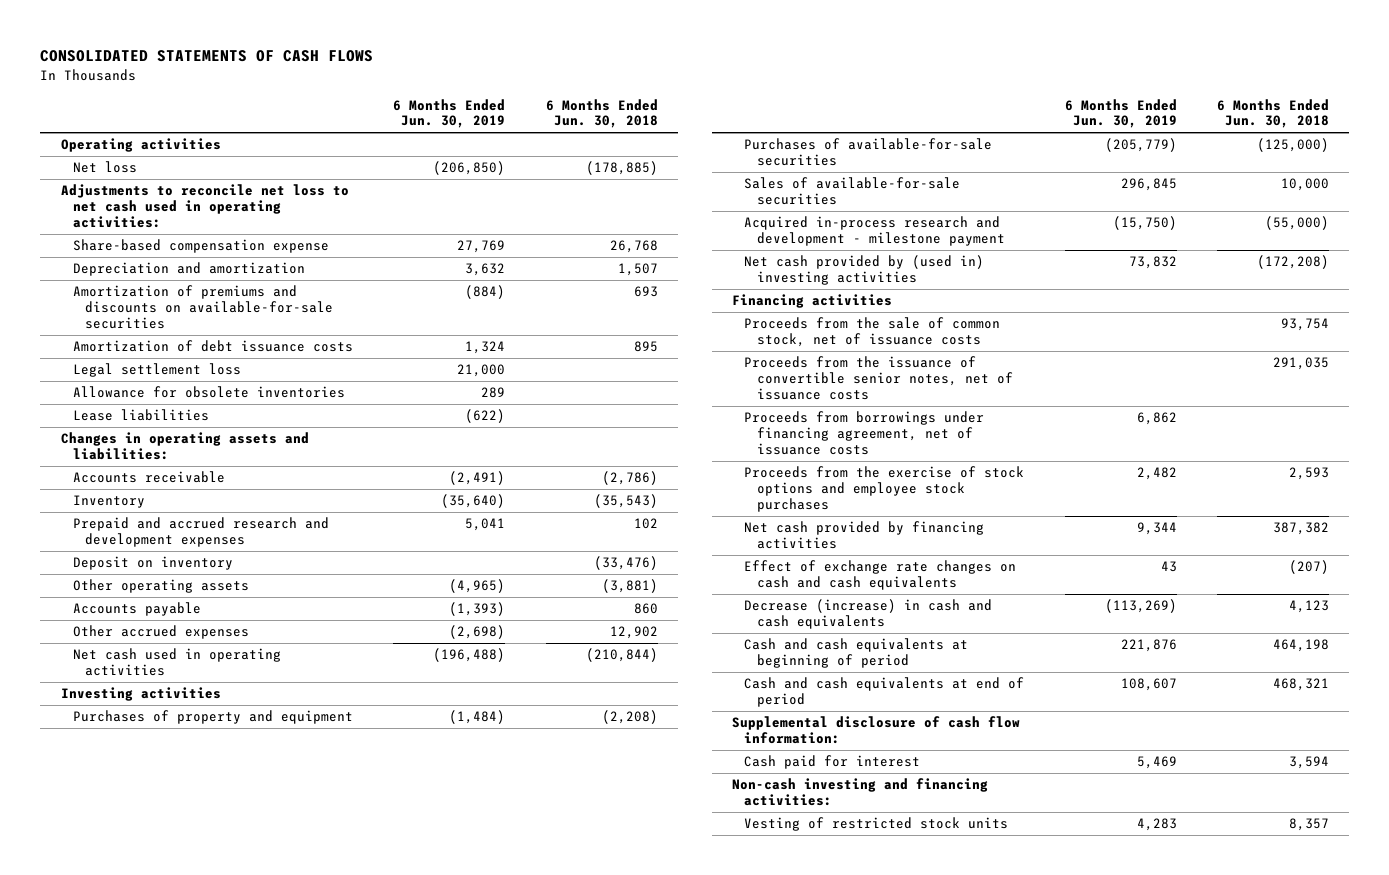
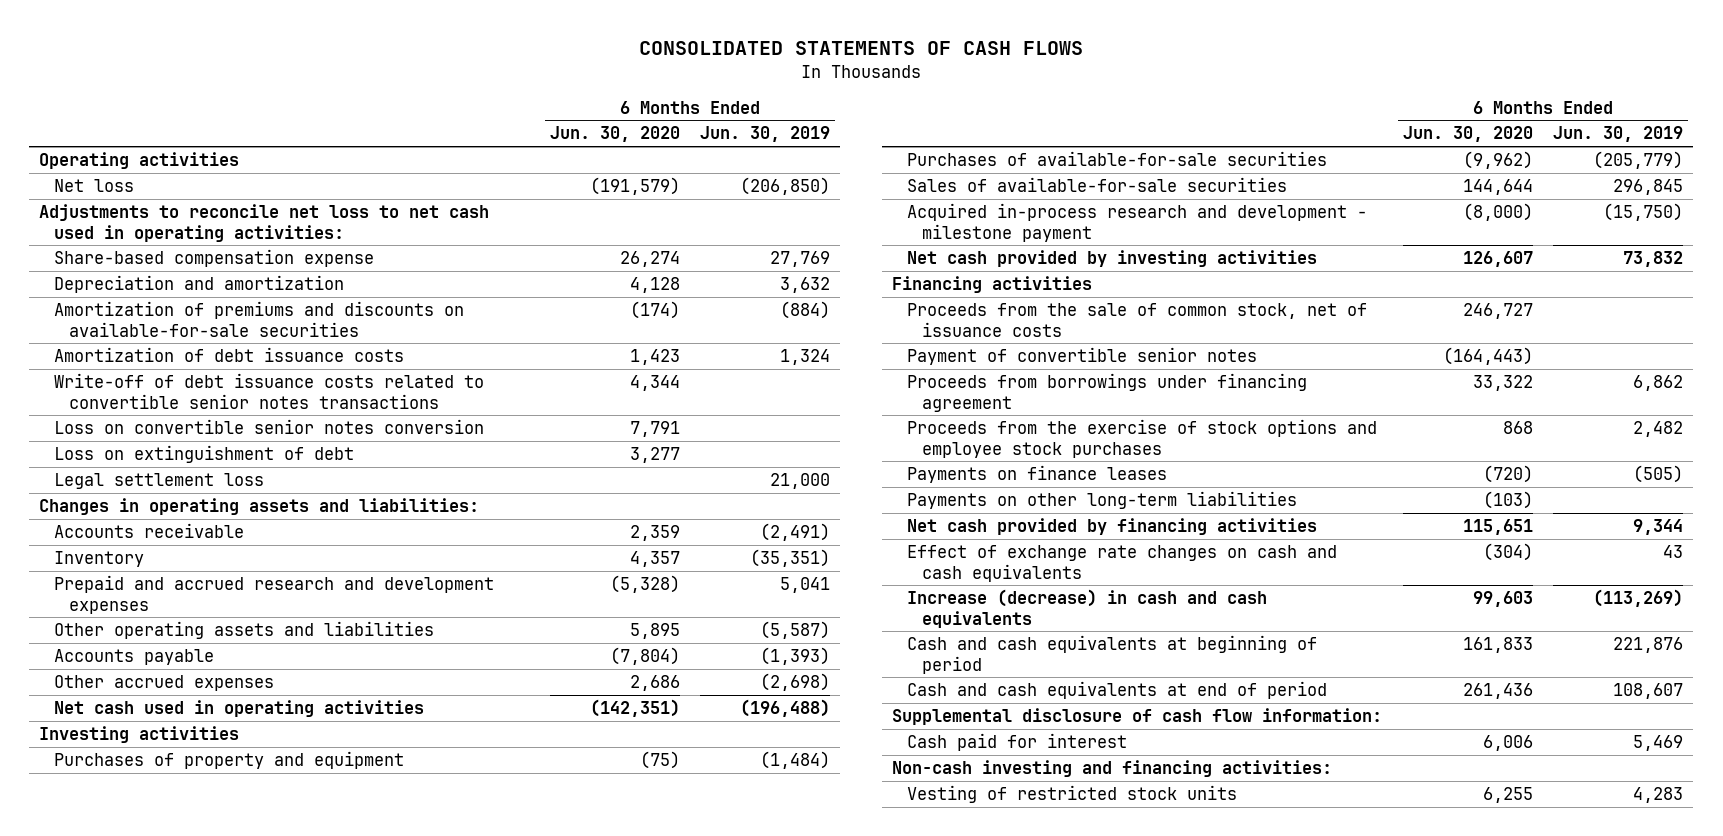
- | 6 Months Ended Jun. 30, 2019 | 6 Months Ended Jun. 30, 2018
+ | 6 Months Ended Jun. 30, 2020 | 6 Months Ended Jun. 30, 2019
+ Write-off of debt issuance costs related to convertible senior notes transactions | 4,344 |
+ Loss on convertible senior notes conversion | 7,791 |
+ Loss on extinguishment of debt | 3,277 |
- Allowance for obsolete inventories | 289 |
- Lease liabilities | (622) |
- Inventory | (35,640) | (35,543)
+ Inventory | 4,357 | (35,351)
- Deposit on inventory | | (33,476)
- Other operating assets | (4,965) | (3,881)
+ Other operating assets and liabilities | 5,895 | (5,587)
- Net cash provided by (used in) investing activities | 73,832 | (172,208)
+ Net cash provided by investing activities | 126,607 | 73,832
- Proceeds from the issuance of convertible senior notes, net of issuance costs | | 291,035
- Proceeds from borrowings under financing agreement, net of issuance costs | 6,862 |
+ Payment of convertible senior notes | (164,443) |
+ Proceeds from borrowings under financing agreement | 33,322 | 6,862
+ Payments on finance leases | (720) | (505)
+ Payments on other long-term liabilities | (103) |
- Decrease (increase) in cash and cash equivalents | (113,269) | 4,123
+ Increase (decrease) in cash and cash equivalents | 99,603 | (113,269)

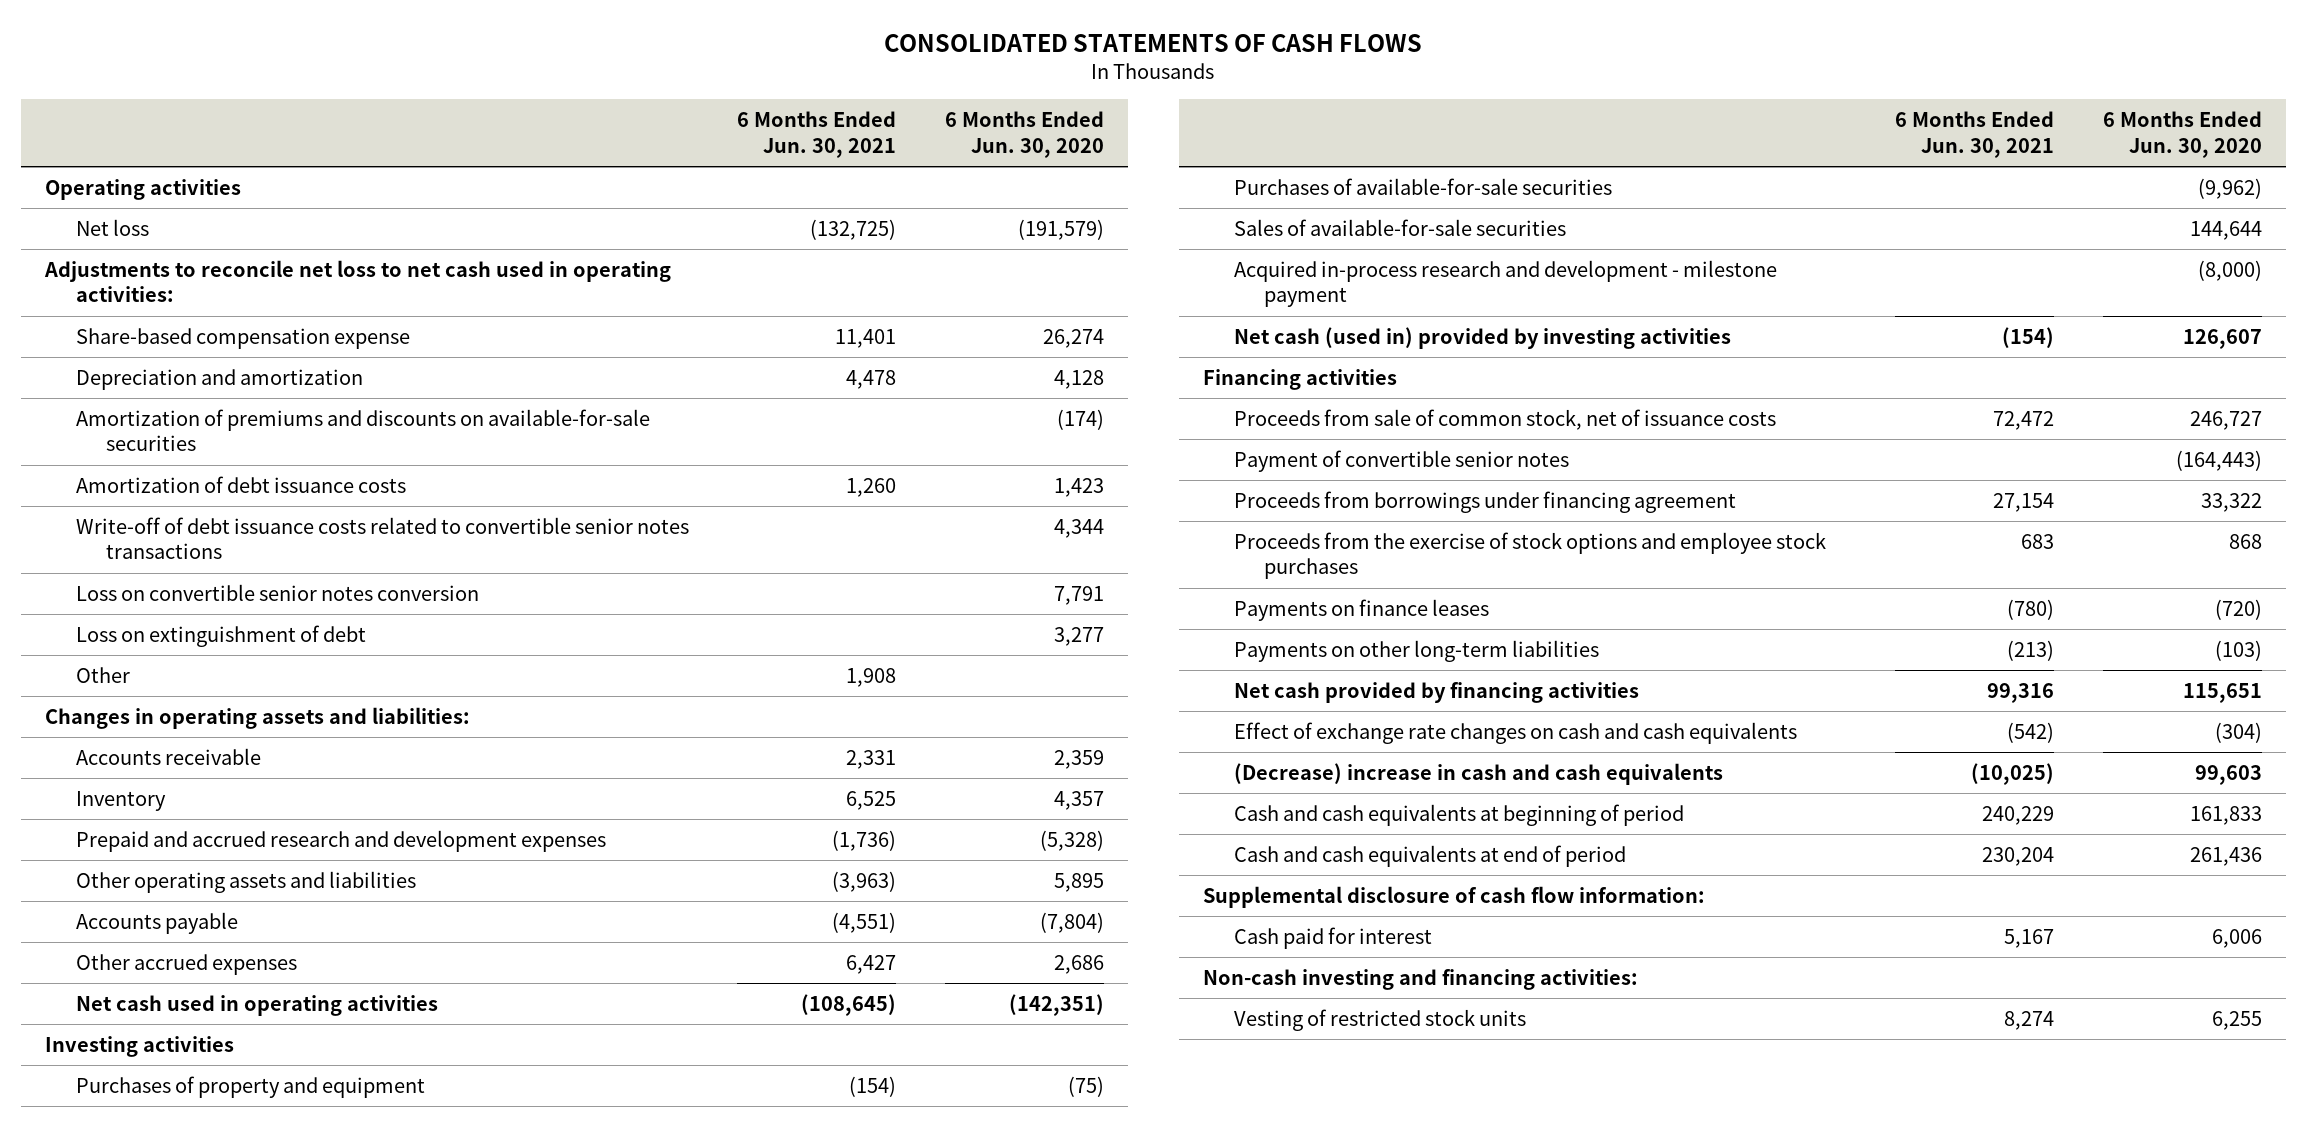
- | 6 Months Ended Jun. 30, 2020 | 6 Months Ended Jun. 30, 2019
+ | 6 Months Ended Jun. 30, 2021 | 6 Months Ended Jun. 30, 2020
- Legal settlement loss | | 21,000
+ Other | 1,908 |
- Net cash provided by investing activities | 126,607 | 73,832
+ Net cash (used in) provided by investing activities | (154) | 126,607
- Proceeds from the sale of common stock, net of issuance costs | 246,727 |
+ Proceeds from sale of common stock, net of issuance costs | 72,472 | 246,727
- Increase (decrease) in cash and cash equivalents | 99,603 | (113,269)
+ (Decrease) increase in cash and cash equivalents | (10,025) | 99,603

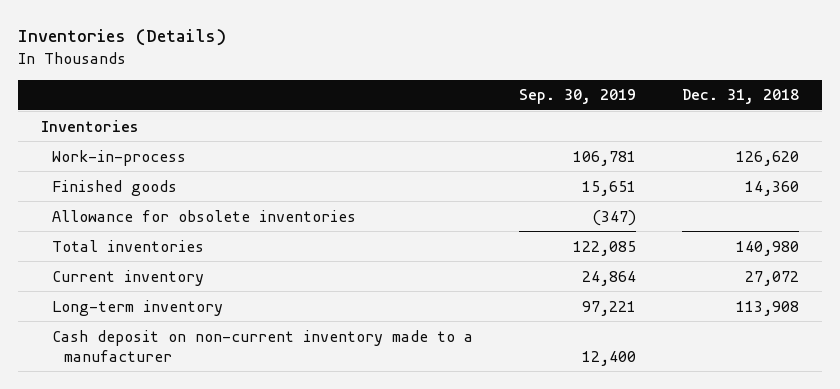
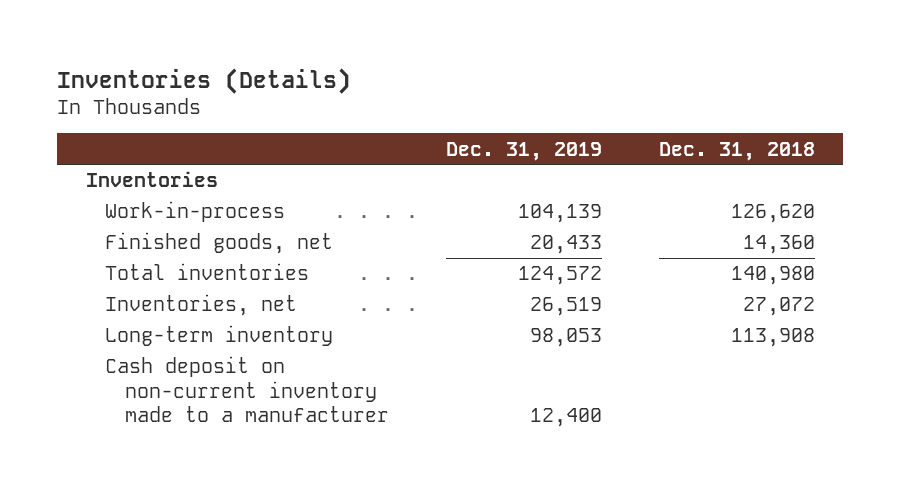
- | Sep. 30, 2019 | Dec. 31, 2018
+ | Dec. 31, 2019 | Dec. 31, 2018
- Finished goods | 15,651 | 14,360
- Allowance for obsolete inventories | (347) |
+ Finished goods, net | 20,433 | 14,360
- Current inventory | 24,864 | 27,072
+ Inventories, net | 26,519 | 27,072

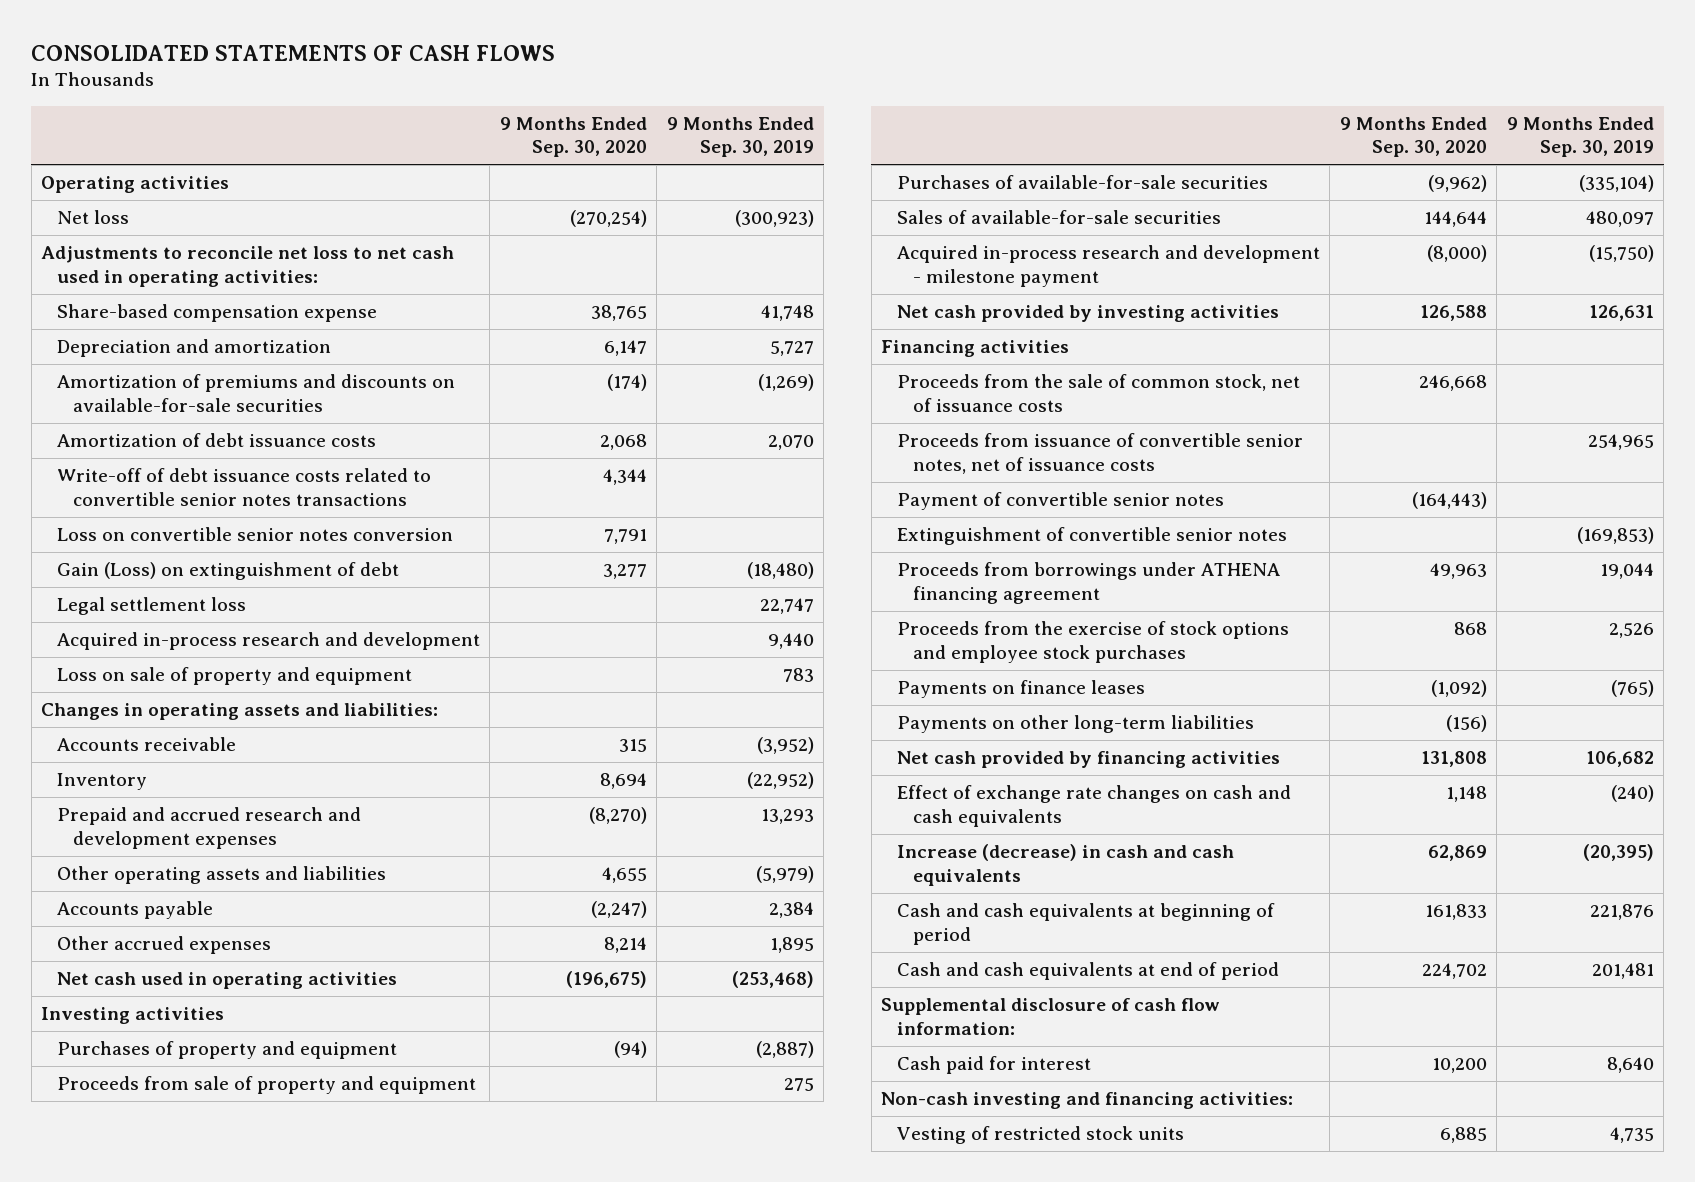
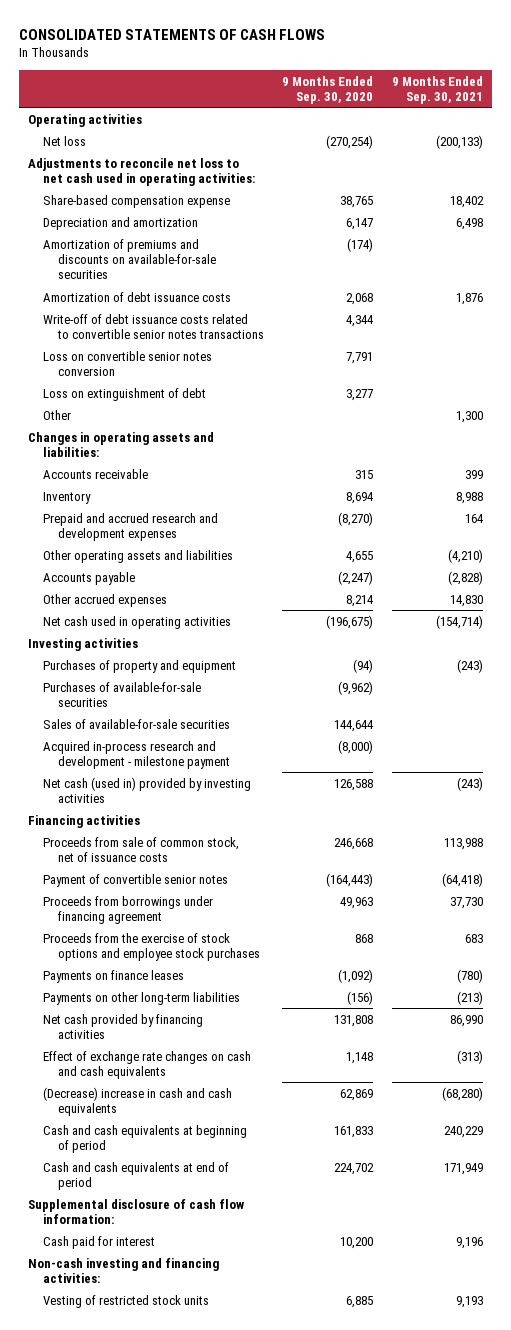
- | 9 Months Ended Sep. 30, 2020 | 9 Months Ended Sep. 30, 2019
+ | 9 Months Ended Sep. 30, 2020 | 9 Months Ended Sep. 30, 2021
- Gain (Loss) on extinguishment of debt | 3,277 | (18,480)
- Legal settlement loss | | 22,747
- Acquired in-process research and development | | 9,440
- Loss on sale of property and equipment | | 783
+ Loss on extinguishment of debt | 3,277 |
+ Other | | 1,300
- Proceeds from sale of property and equipment | | 275
- Net cash provided by investing activities | 126,588 | 126,631
+ Net cash (used in) provided by investing activities | 126,588 | (243)
- Proceeds from the sale of common stock, net of issuance costs | 246,668 |
- Proceeds from issuance of convertible senior notes, net of issuance costs | | 254,965
+ Proceeds from sale of common stock, net of issuance costs | 246,668 | 113,988
- Extinguishment of convertible senior notes | | (169,853)
- Proceeds from borrowings under ATHENA financing agreement | 49,963 | 19,044
+ Proceeds from borrowings under financing agreement | 49,963 | 37,730
- Increase (decrease) in cash and cash equivalents | 62,869 | (20,395)
+ (Decrease) increase in cash and cash equivalents | 62,869 | (68,280)

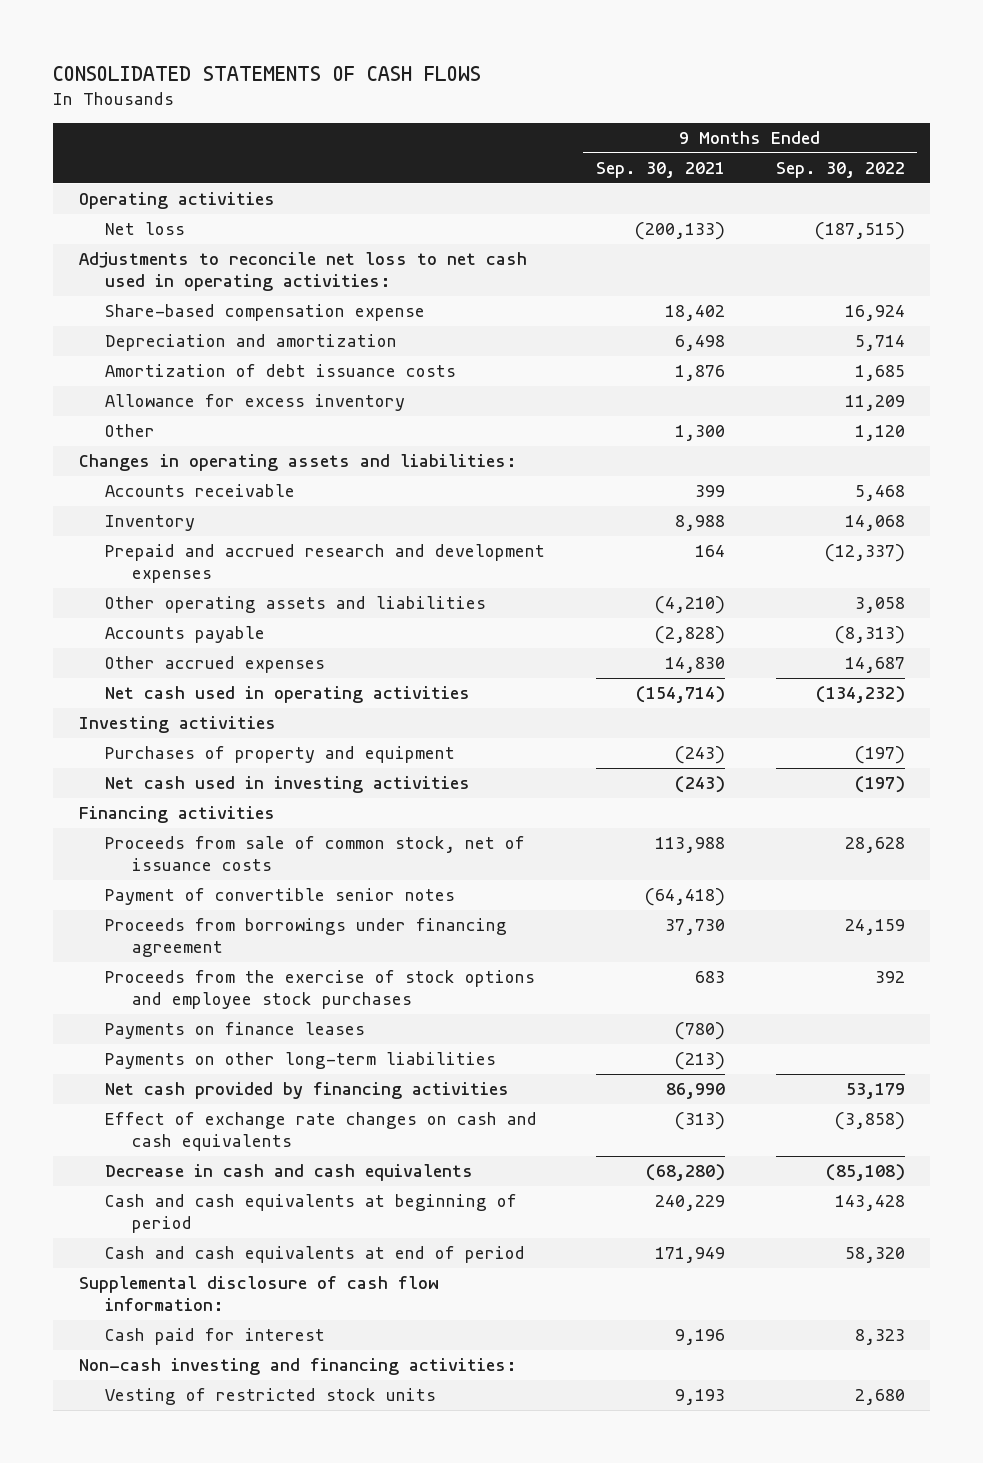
- | 9 Months Ended Sep. 30, 2020 | 9 Months Ended Sep. 30, 2021
+ | 9 Months Ended Sep. 30, 2021 | 9 Months Ended Sep. 30, 2022
- Amortization of premiums and discounts on available-for-sale securities | (174) |
- Write-off of debt issuance costs related to convertible senior notes transactions | 4,344 |
- Loss on convertible senior notes conversion | 7,791 |
- Loss on extinguishment of debt | 3,277 |
+ Allowance for excess inventory | | 11,209
- Purchases of available-for-sale securities | (9,962) |
- Sales of available-for-sale securities | 144,644 |
- Acquired in-process research and development - milestone payment | (8,000) |
- Net cash (used in) provided by investing activities | 126,588 | (243)
+ Net cash used in investing activities | (243) | (197)
- (Decrease) increase in cash and cash equivalents | 62,869 | (68,280)
+ Decrease in cash and cash equivalents | (68,280) | (85,108)

